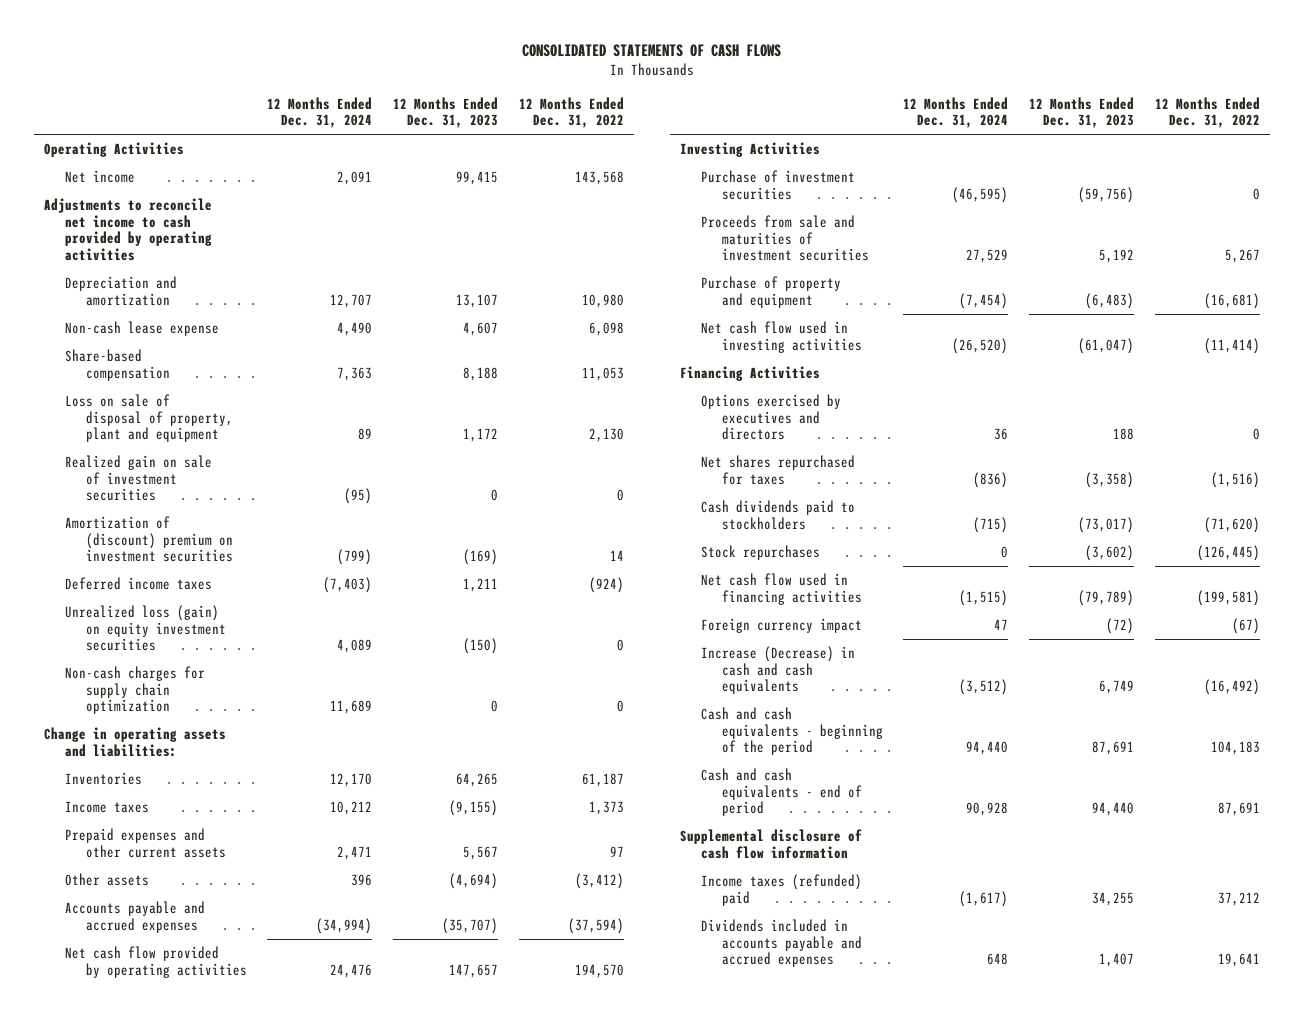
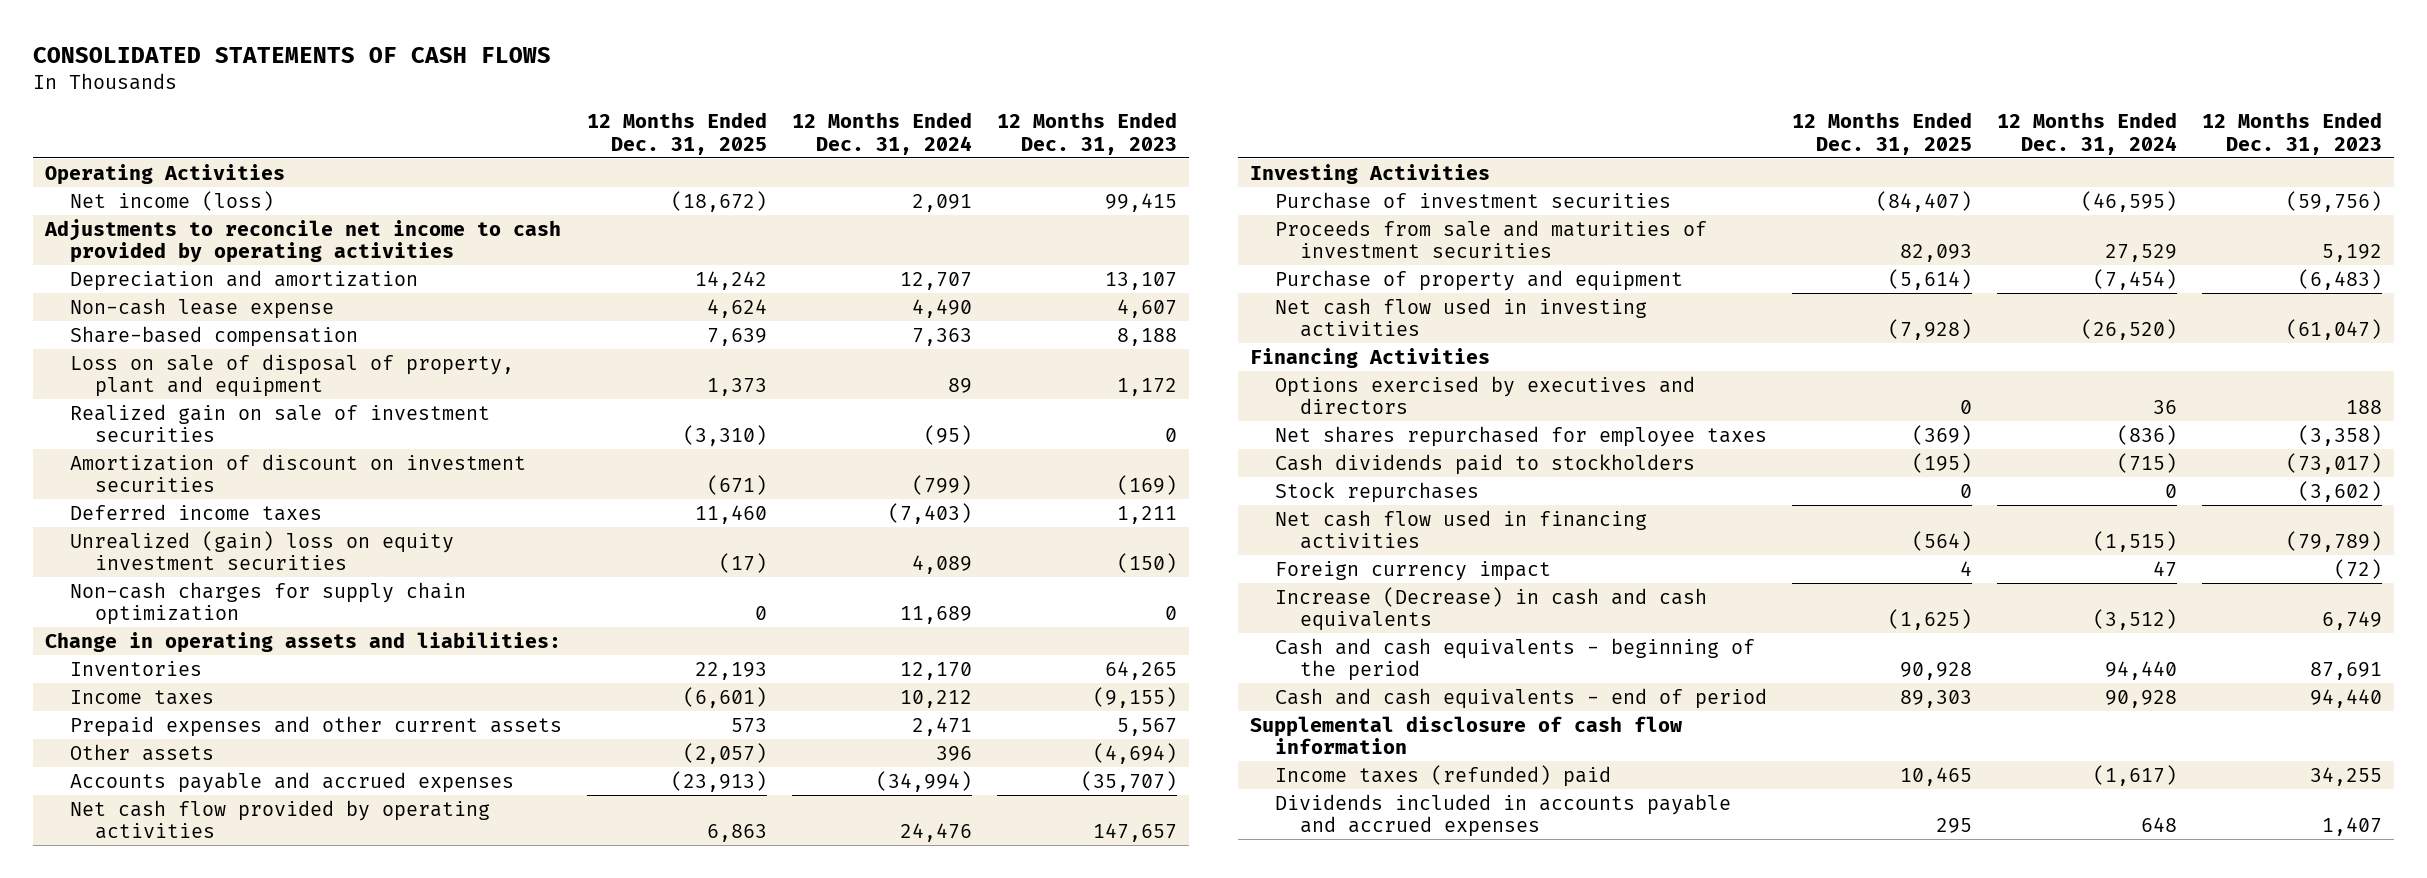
- | 12 Months Ended Dec. 31, 2024 | 12 Months Ended Dec. 31, 2023 | 12 Months Ended Dec. 31, 2022
+ | 12 Months Ended Dec. 31, 2025 | 12 Months Ended Dec. 31, 2024 | 12 Months Ended Dec. 31, 2023
- Net income | 2,091 | 99,415 | 143,568
+ Net income (loss) | (18,672) | 2,091 | 99,415
- Amortization of (discount) premium on investment securities | (799) | (169) | 14
+ Amortization of discount on investment securities | (671) | (799) | (169)
- Unrealized loss (gain) on equity investment securities | 4,089 | (150) | 0
+ Unrealized (gain) loss on equity investment securities | (17) | 4,089 | (150)
- Net shares repurchased for taxes | (836) | (3,358) | (1,516)
+ Net shares repurchased for employee taxes | (369) | (836) | (3,358)

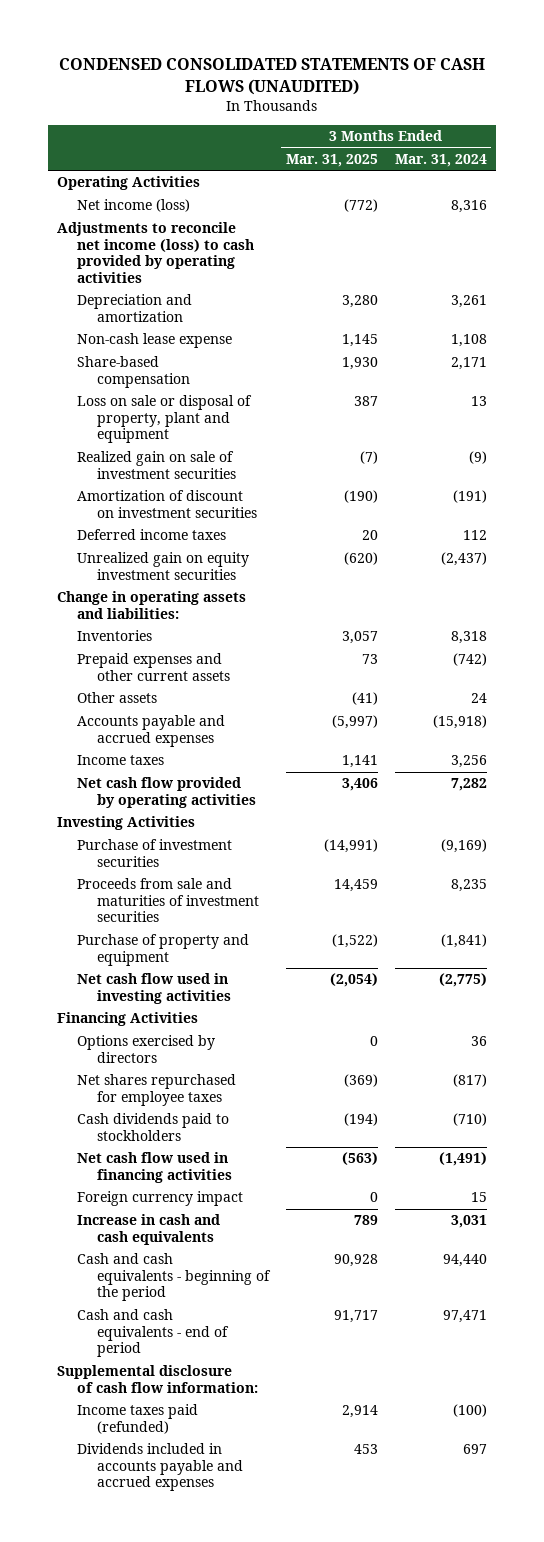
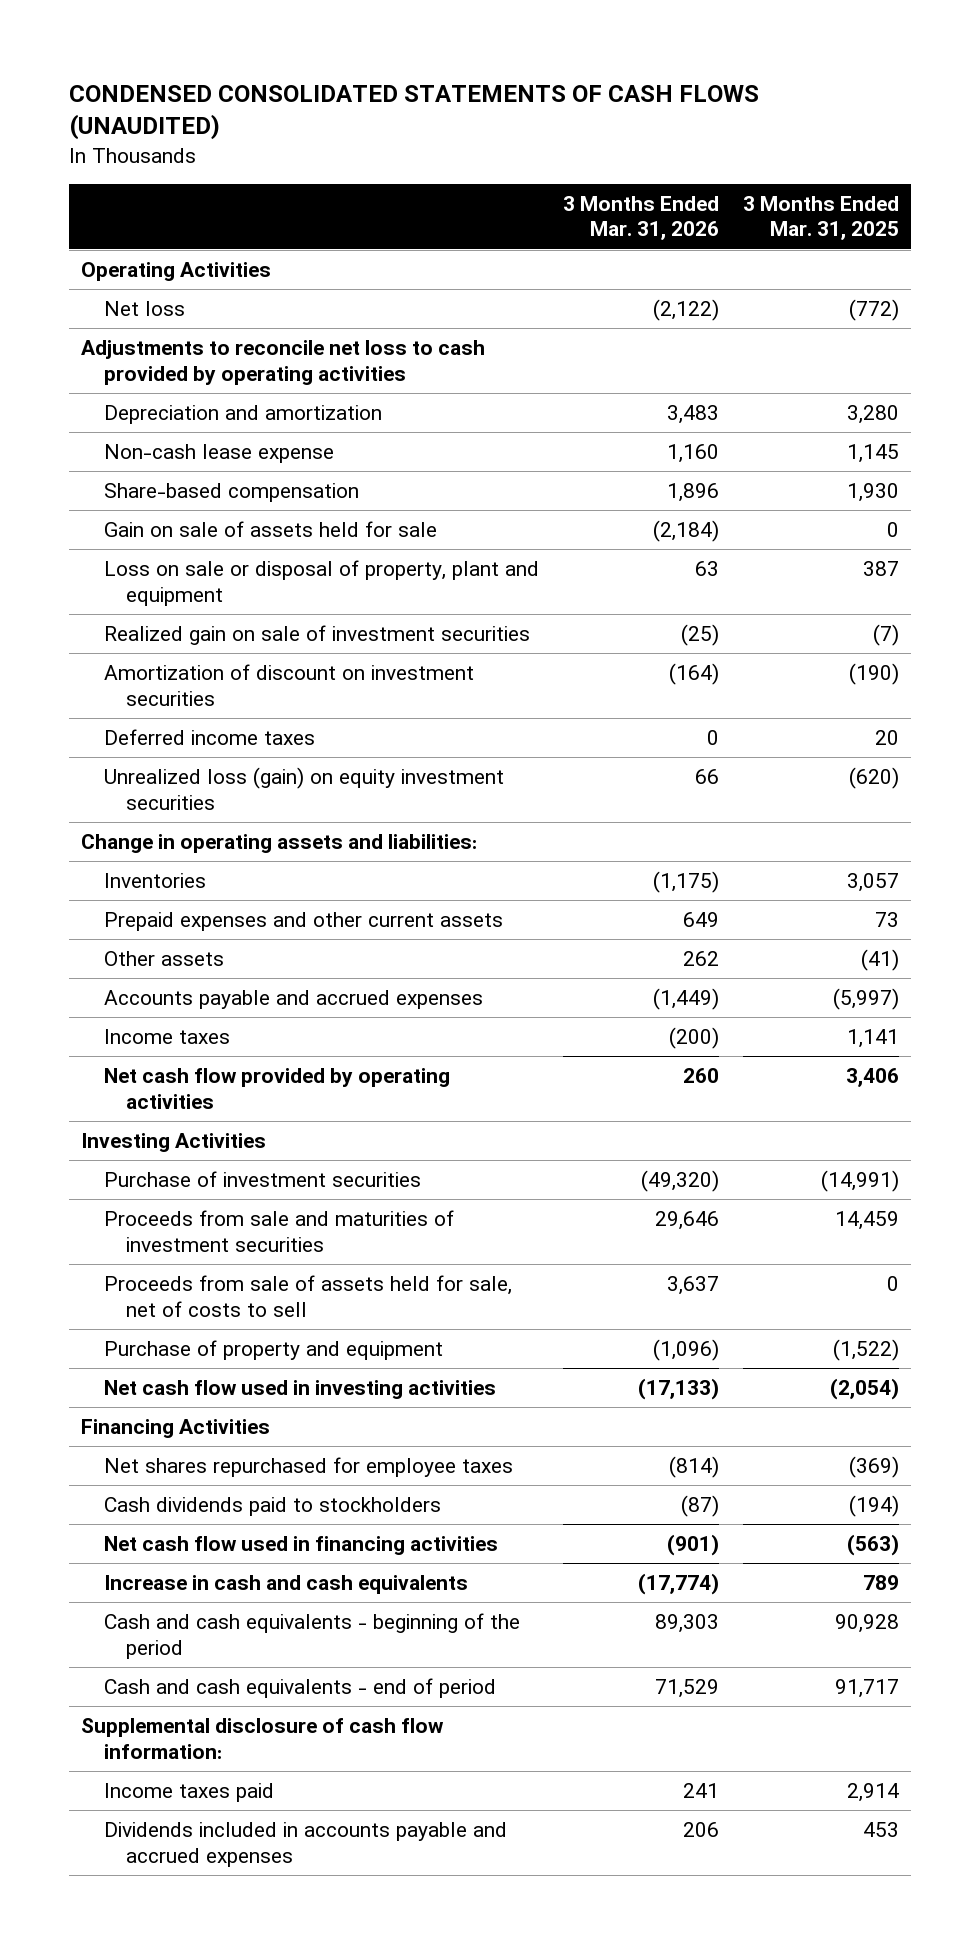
- | 3 Months Ended Mar. 31, 2025 | 3 Months Ended Mar. 31, 2024
+ | 3 Months Ended Mar. 31, 2026 | 3 Months Ended Mar. 31, 2025
- Net income (loss) | (772) | 8,316
- Adjustments to reconcile net income (loss) to cash provided by operating activities
+ Net loss | (2,122) | (772)
+ Adjustments to reconcile net loss to cash provided by operating activities
+ Gain on sale of assets held for sale | (2,184) | 0
- Unrealized gain on equity investment securities | (620) | (2,437)
+ Unrealized loss (gain) on equity investment securities | 66 | (620)
+ Proceeds from sale of assets held for sale, net of costs to sell | 3,637 | 0
- Options exercised by directors | 0 | 36
- Foreign currency impact | 0 | 15
- Income taxes paid (refunded) | 2,914 | (100)
+ Income taxes paid | 241 | 2,914

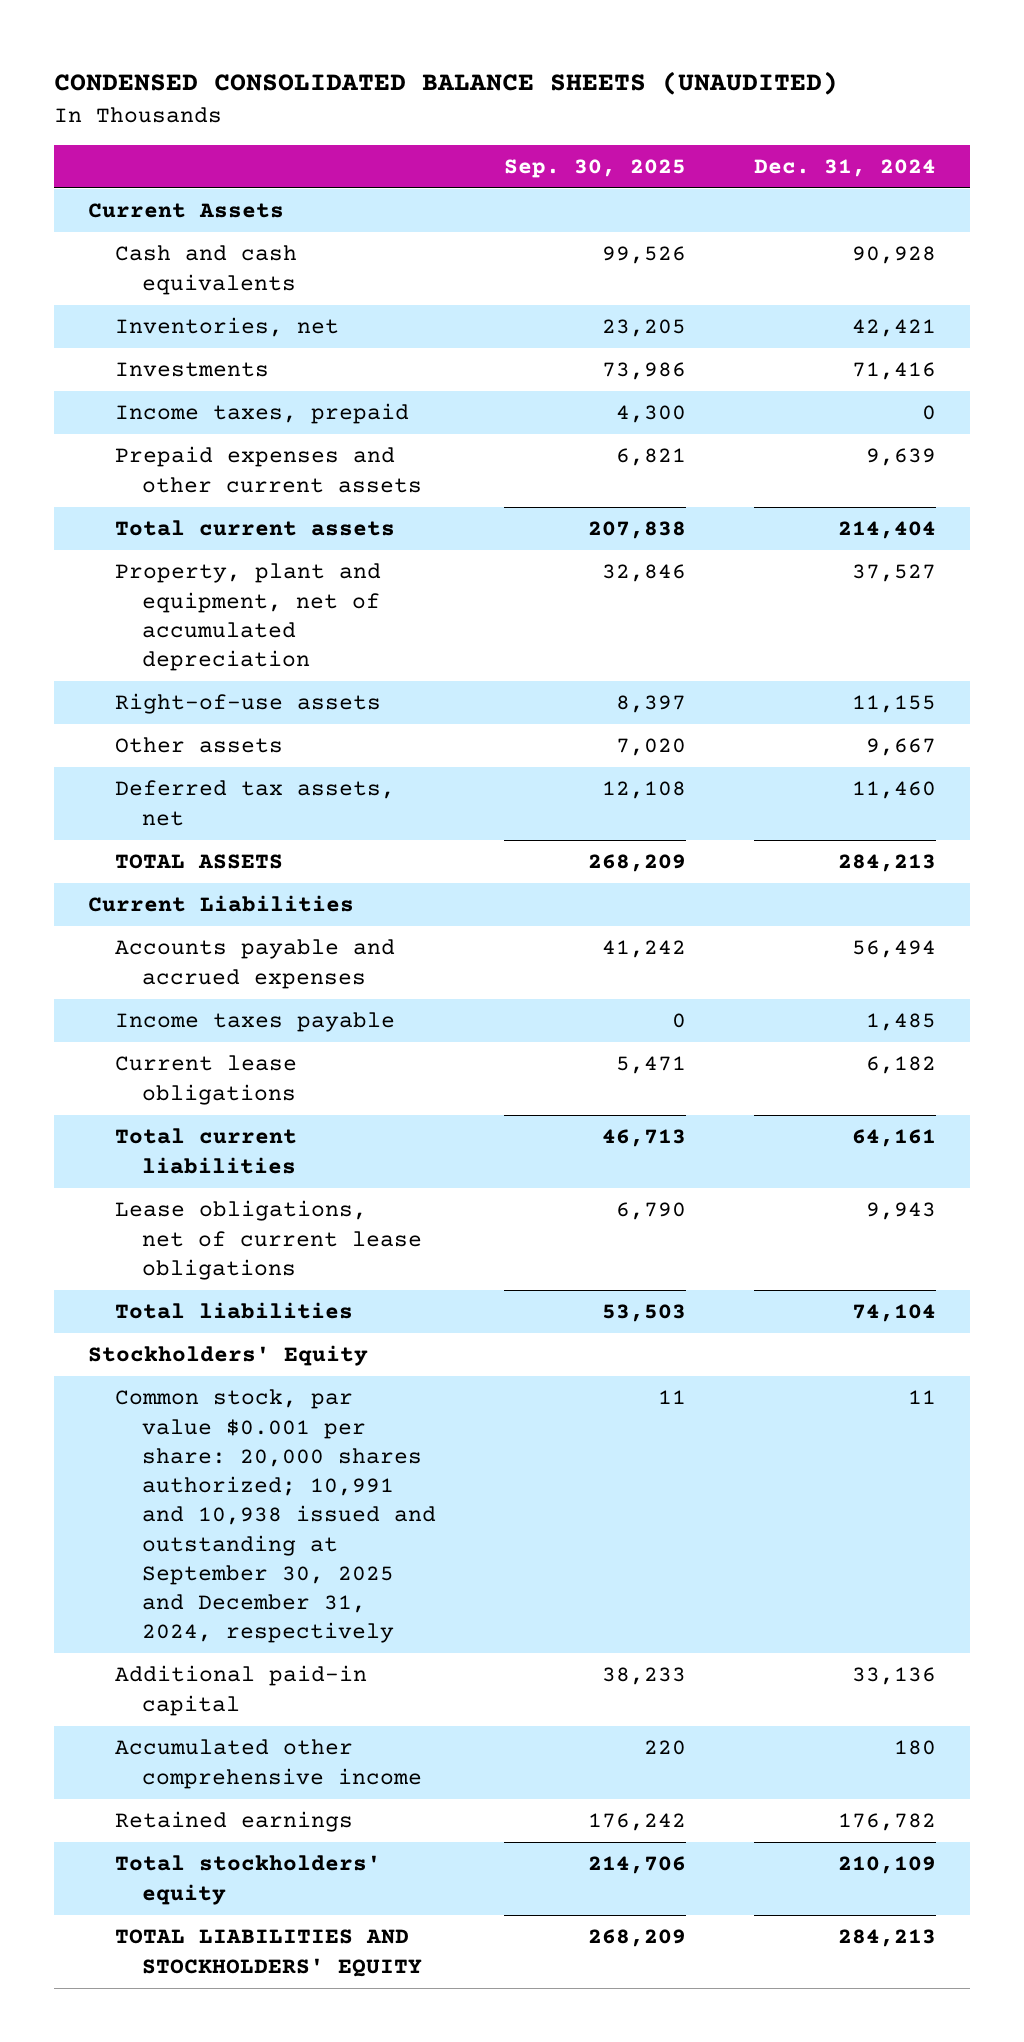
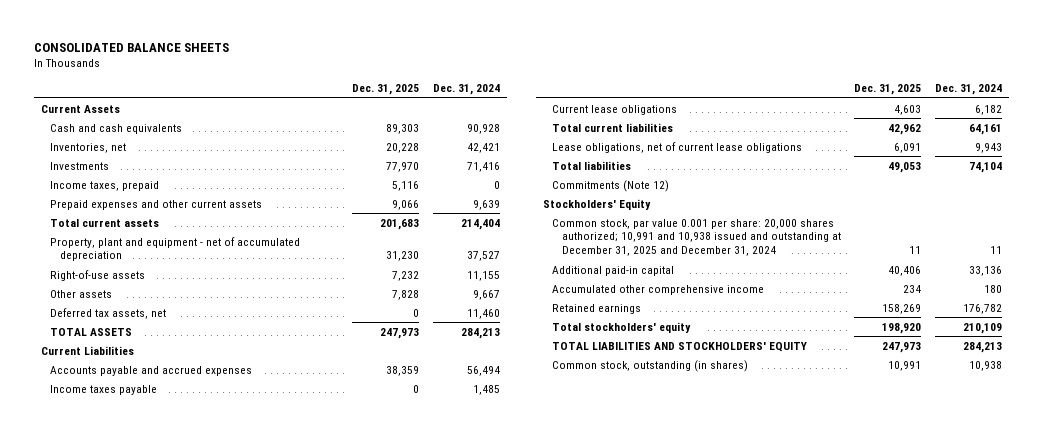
- CONDENSED CONSOLIDATED BALANCE SHEETS (UNAUDITED)
+ CONSOLIDATED BALANCE SHEETS
- | Sep. 30, 2025 | Dec. 31, 2024
+ | Dec. 31, 2025 | Dec. 31, 2024
- Property, plant and equipment, net of accumulated depreciation | 32,846 | 37,527
+ Property, plant and equipment - net of accumulated depreciation | 31,230 | 37,527
+ Commitments (Note 12)
- Common stock, par value $0.001 per share: 20,000 shares authorized; 10,991 and 10,938 issued and outstanding at September 30, 2025 and December 31, 2024, respectively | 11 | 11
+ Common stock, par value 0.001 per share: 20,000 shares authorized; 10,991 and 10,938 issued and outstanding at December 31, 2025 and December 31, 2024 | 11 | 11
+ Common stock, outstanding (in shares) | 10,991 | 10,938

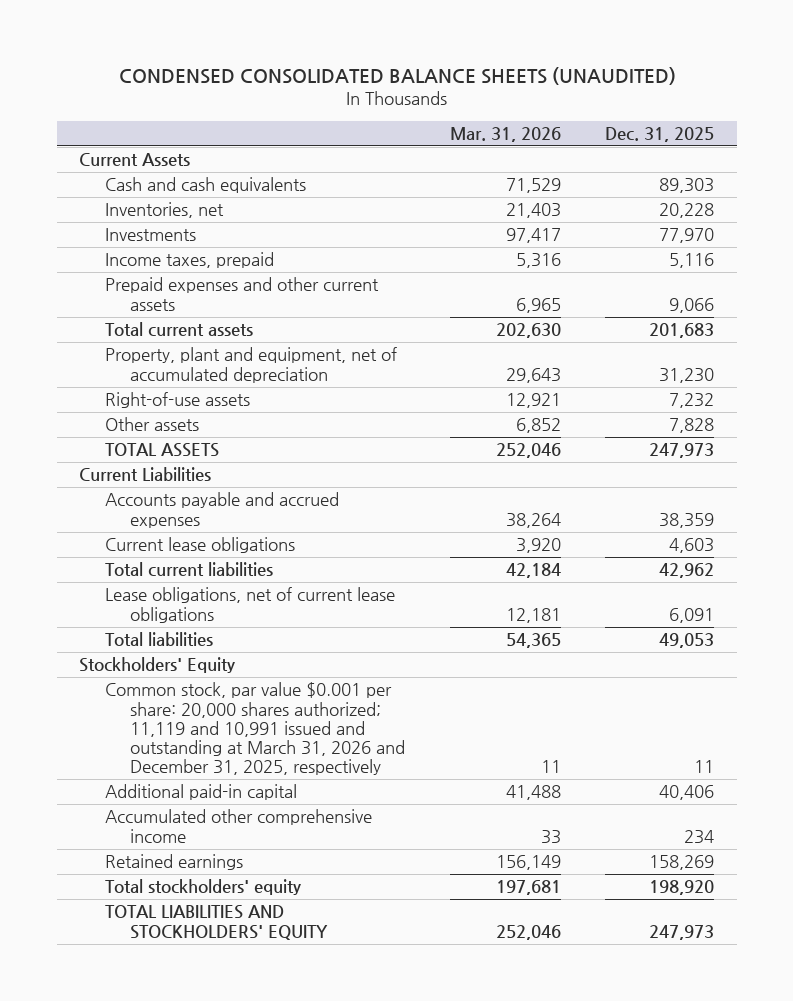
- CONSOLIDATED BALANCE SHEETS
+ CONDENSED CONSOLIDATED BALANCE SHEETS (UNAUDITED)
- | Dec. 31, 2025 | Dec. 31, 2024
+ | Mar. 31, 2026 | Dec. 31, 2025
- Property, plant and equipment - net of accumulated depreciation | 31,230 | 37,527
+ Property, plant and equipment, net of accumulated depreciation | 29,643 | 31,230
- Deferred tax assets, net | 0 | 11,460
- Income taxes payable | 0 | 1,485
- Commitments (Note 12)
- Common stock, par value 0.001 per share: 20,000 shares authorized; 10,991 and 10,938 issued and outstanding at December 31, 2025 and December 31, 2024 | 11 | 11
+ Common stock, par value $0.001 per share: 20,000 shares authorized; 11,119 and 10,991 issued and outstanding at March 31, 2026 and December 31, 2025, respectively | 11 | 11
- Common stock, outstanding (in shares) | 10,991 | 10,938

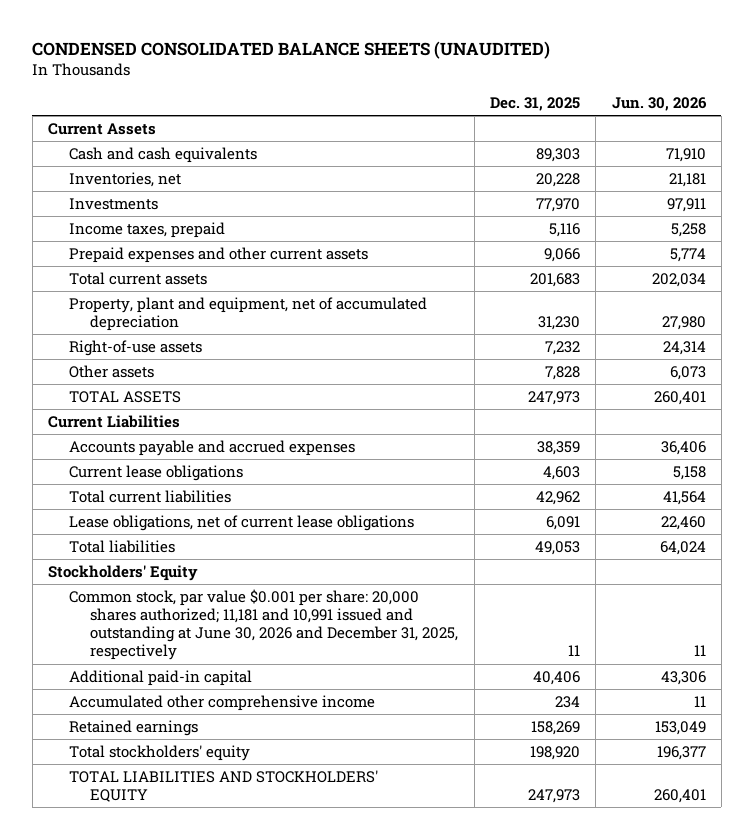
- | Mar. 31, 2026 | Dec. 31, 2025
+ | Dec. 31, 2025 | Jun. 30, 2026
- Common stock, par value $0.001 per share: 20,000 shares authorized; 11,119 and 10,991 issued and outstanding at March 31, 2026 and December 31, 2025, respectively | 11 | 11
+ Common stock, par value $0.001 per share: 20,000 shares authorized; 11,181 and 10,991 issued and outstanding at June 30, 2026 and December 31, 2025, respectively | 11 | 11

